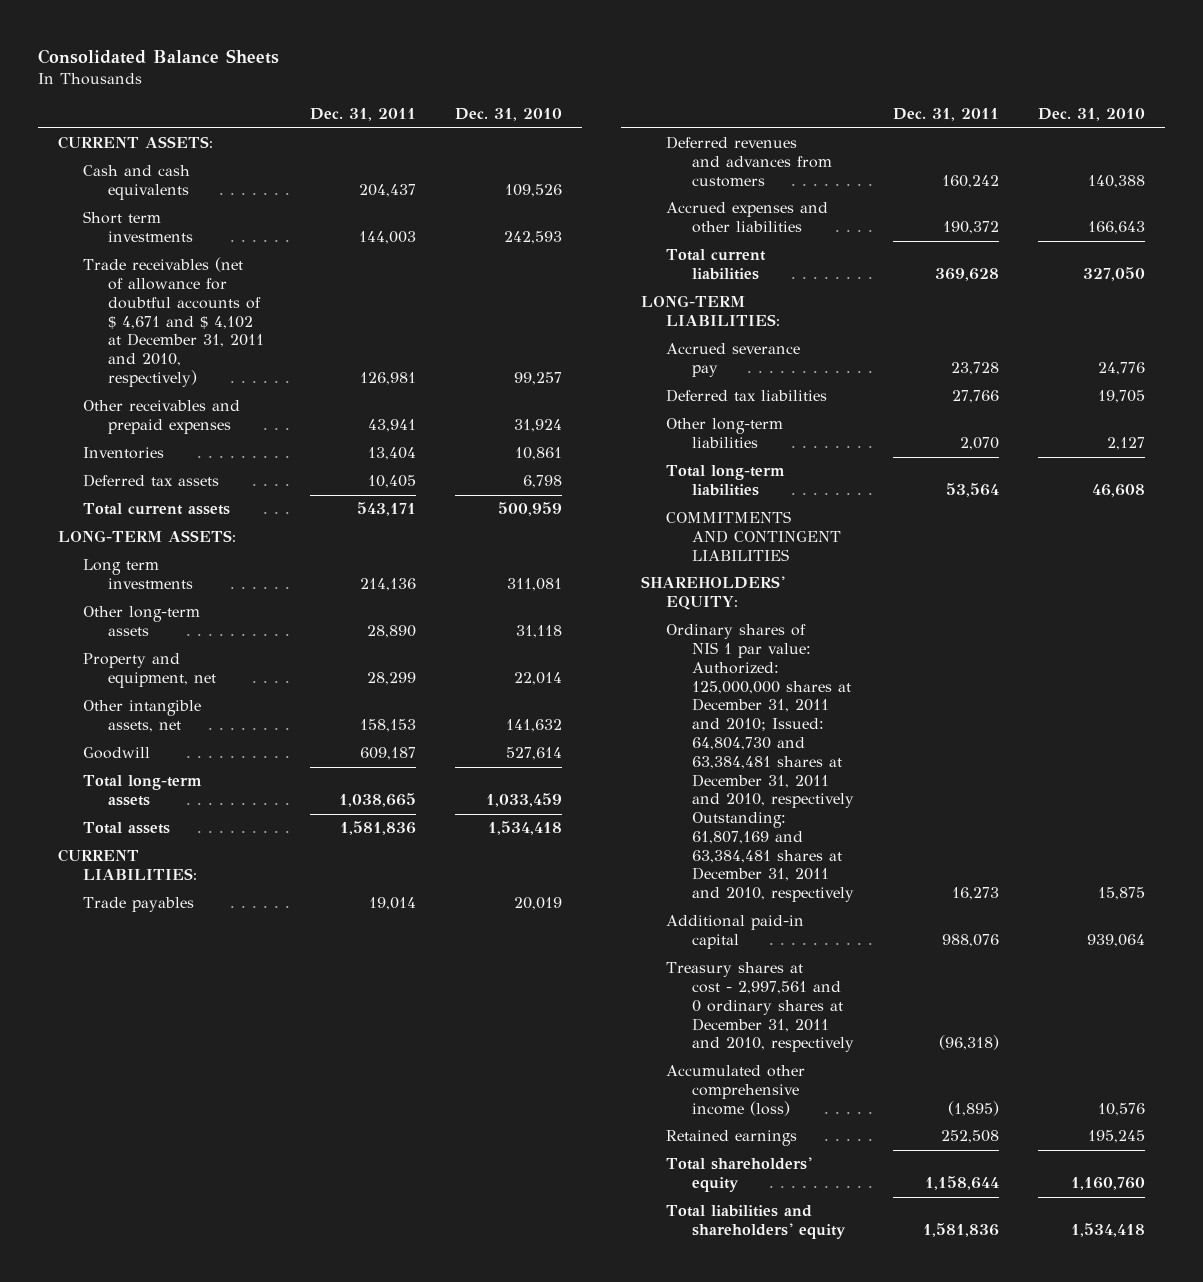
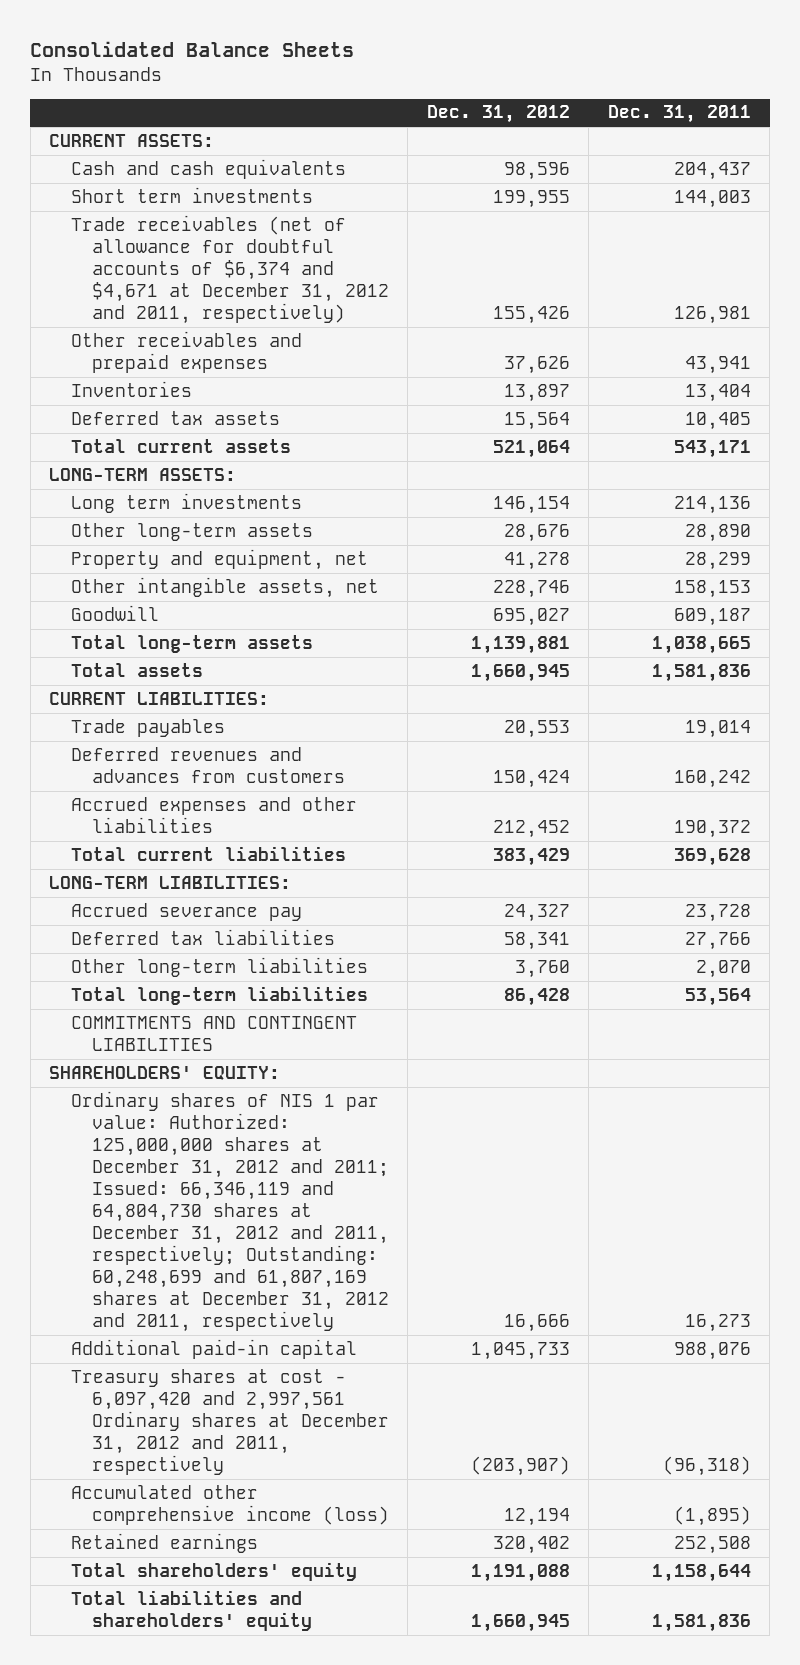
- | Dec. 31, 2011 | Dec. 31, 2010
+ | Dec. 31, 2012 | Dec. 31, 2011
- Trade receivables (net of allowance for doubtful accounts of $ 4,671 and $ 4,102 at December 31, 2011 and 2010, respectively) | 126,981 | 99,257
+ Trade receivables (net of allowance for doubtful accounts of $6,374 and $4,671 at December 31, 2012 and 2011, respectively) | 155,426 | 126,981
- Ordinary shares of NIS 1 par value: Authorized: 125,000,000 shares at December 31, 2011 and 2010; Issued: 64,804,730 and 63,384,481 shares at December 31, 2011 and 2010, respectively Outstanding: 61,807,169 and 63,384,481 shares at December 31, 2011 and 2010, respectively | 16,273 | 15,875
+ Ordinary shares of NIS 1 par value: Authorized: 125,000,000 shares at December 31, 2012 and 2011; Issued: 66,346,119 and 64,804,730 shares at December 31, 2012 and 2011, respectively; Outstanding: 60,248,699 and 61,807,169 shares at December 31, 2012 and 2011, respectively | 16,666 | 16,273
- Treasury shares at cost - 2,997,561 and 0 ordinary shares at December 31, 2011 and 2010, respectively | (96,318) |
+ Treasury shares at cost - 6,097,420 and 2,997,561 Ordinary shares at December 31, 2012 and 2011, respectively | (203,907) | (96,318)

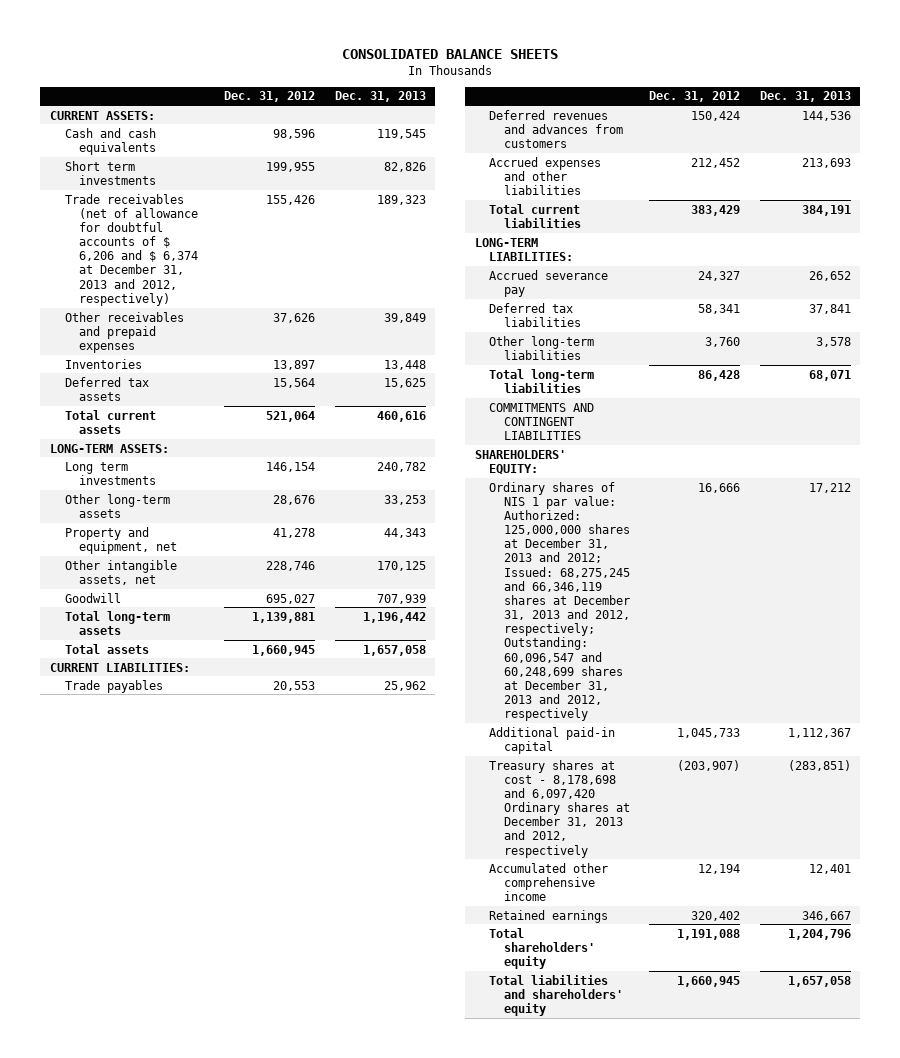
- Consolidated Balance Sheets
+ CONSOLIDATED BALANCE SHEETS
- | Dec. 31, 2012 | Dec. 31, 2011
+ | Dec. 31, 2012 | Dec. 31, 2013
- Trade receivables (net of allowance for doubtful accounts of $6,374 and $4,671 at December 31, 2012 and 2011, respectively) | 155,426 | 126,981
+ Trade receivables (net of allowance for doubtful accounts of $ 6,206 and $ 6,374 at December 31, 2013 and 2012, respectively) | 155,426 | 189,323
- Ordinary shares of NIS 1 par value: Authorized: 125,000,000 shares at December 31, 2012 and 2011; Issued: 66,346,119 and 64,804,730 shares at December 31, 2012 and 2011, respectively; Outstanding: 60,248,699 and 61,807,169 shares at December 31, 2012 and 2011, respectively | 16,666 | 16,273
+ Ordinary shares of NIS 1 par value: Authorized: 125,000,000 shares at December 31, 2013 and 2012; Issued: 68,275,245 and 66,346,119 shares at December 31, 2013 and 2012, respectively; Outstanding: 60,096,547 and 60,248,699 shares at December 31, 2013 and 2012, respectively | 16,666 | 17,212
- Treasury shares at cost - 6,097,420 and 2,997,561 Ordinary shares at December 31, 2012 and 2011, respectively | (203,907) | (96,318)
- Accumulated other comprehensive income (loss) | 12,194 | (1,895)
+ Treasury shares at cost - 8,178,698 and 6,097,420 Ordinary shares at December 31, 2013 and 2012, respectively | (203,907) | (283,851)
+ Accumulated other comprehensive income | 12,194 | 12,401

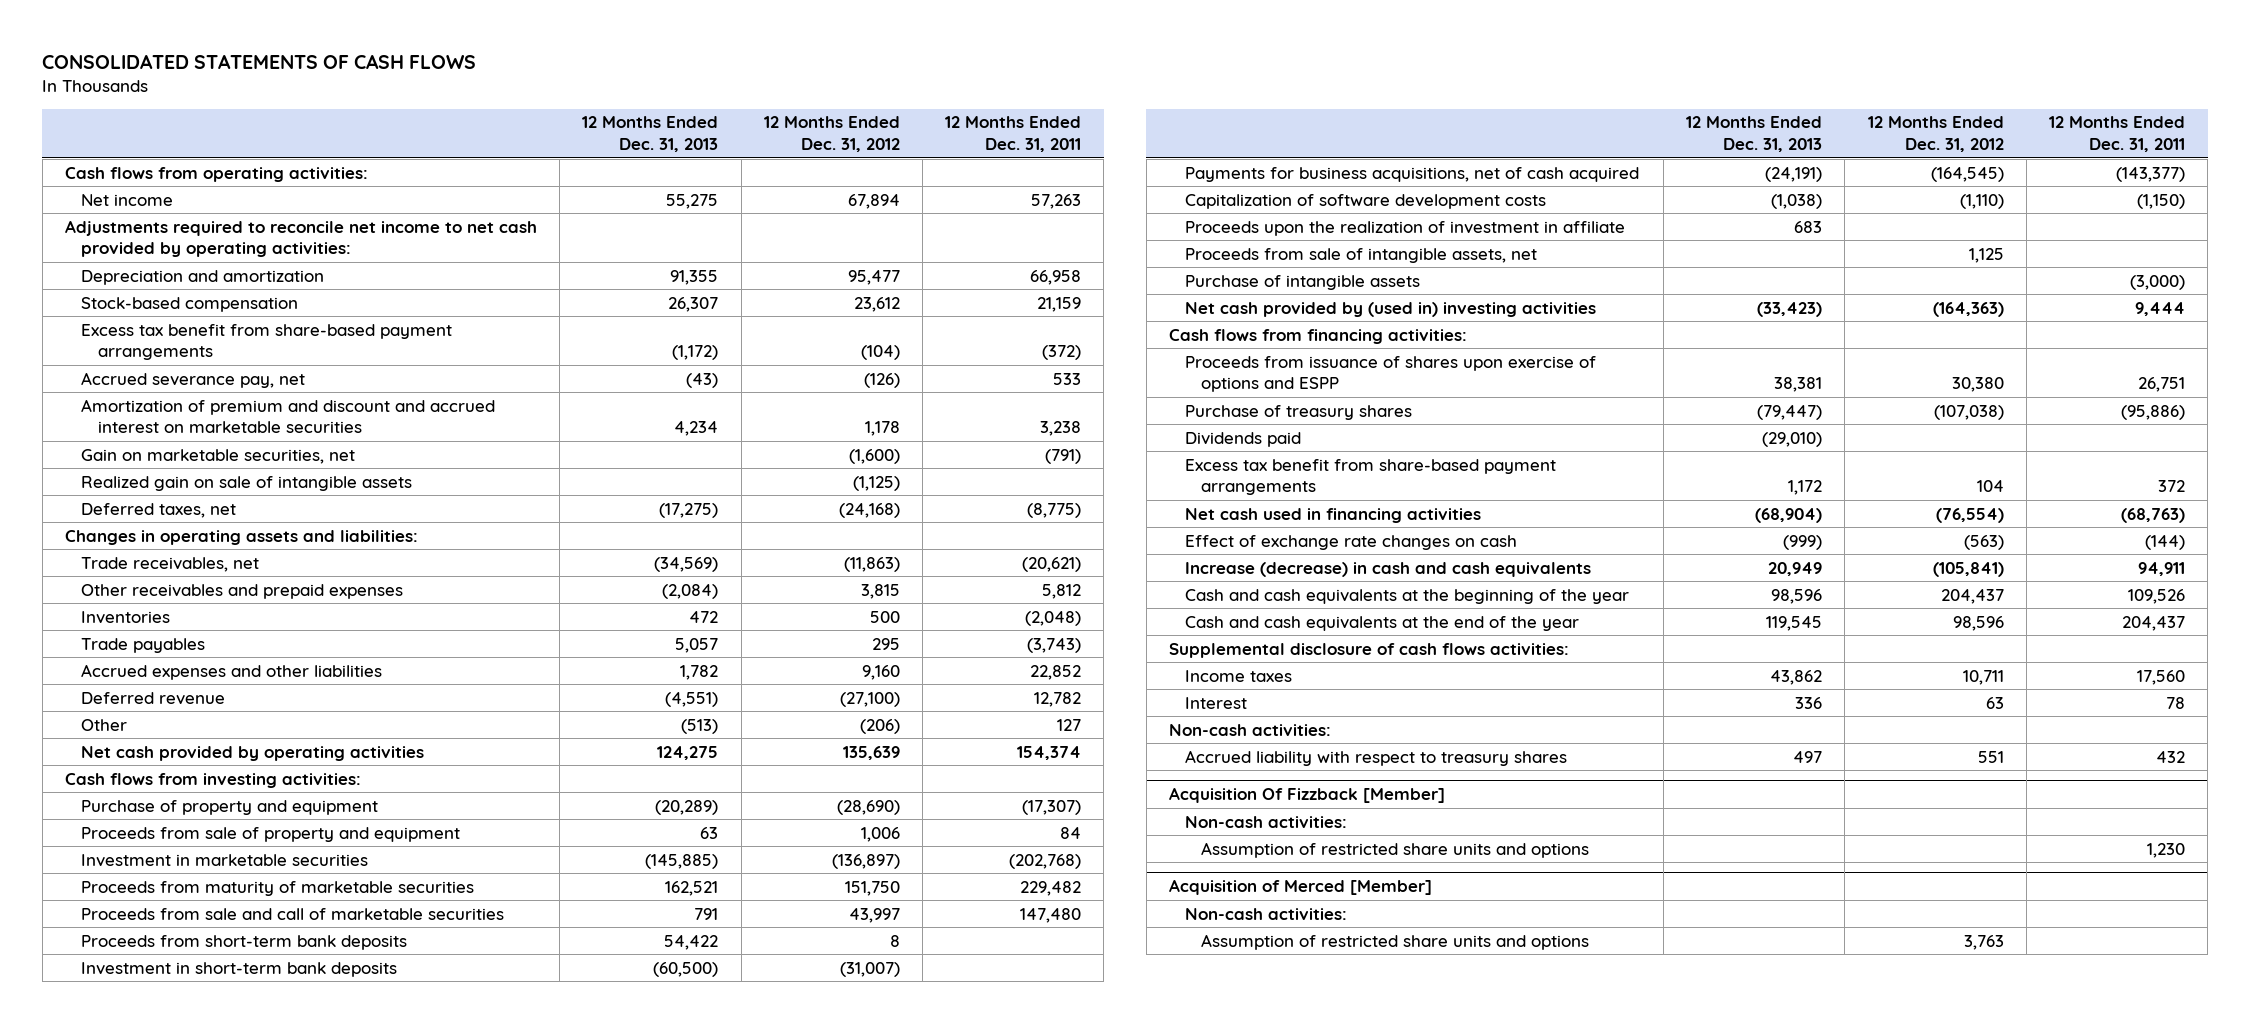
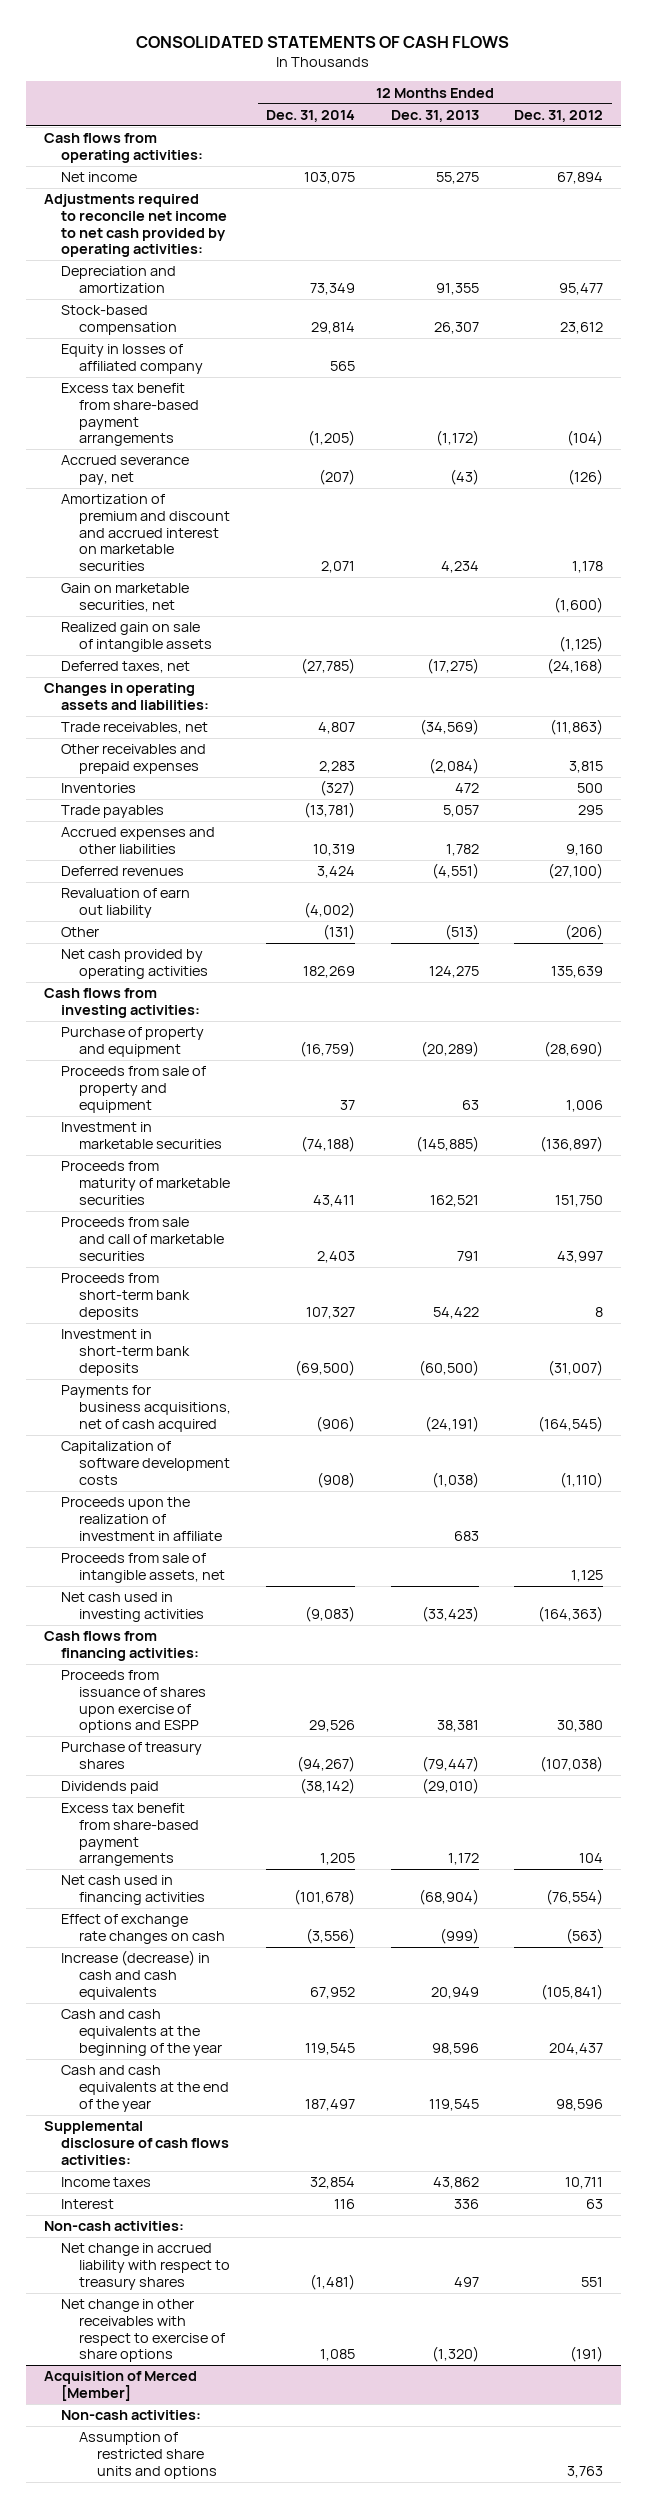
- | 12 Months Ended Dec. 31, 2013 | 12 Months Ended Dec. 31, 2012 | 12 Months Ended Dec. 31, 2011
+ | 12 Months Ended Dec. 31, 2014 | 12 Months Ended Dec. 31, 2013 | 12 Months Ended Dec. 31, 2012
+ Equity in losses of affiliated company | 565 | |
- Deferred revenue | (4,551) | (27,100) | 12,782
+ Deferred revenues | 3,424 | (4,551) | (27,100)
+ Revaluation of earn out liability | (4,002) | |
- Purchase of intangible assets | | | (3,000)
- Net cash provided by (used in) investing activities | (33,423) | (164,363) | 9,444
+ Net cash used in investing activities | (9,083) | (33,423) | (164,363)
- Accrued liability with respect to treasury shares | 497 | 551 | 432
- Acquisition Of Fizzback [Member]
- Non-cash activities:
- Assumption of restricted share units and options | | | 1,230
+ Net change in accrued liability with respect to treasury shares | (1,481) | 497 | 551
+ Net change in other receivables with respect to exercise of share options | 1,085 | (1,320) | (191)

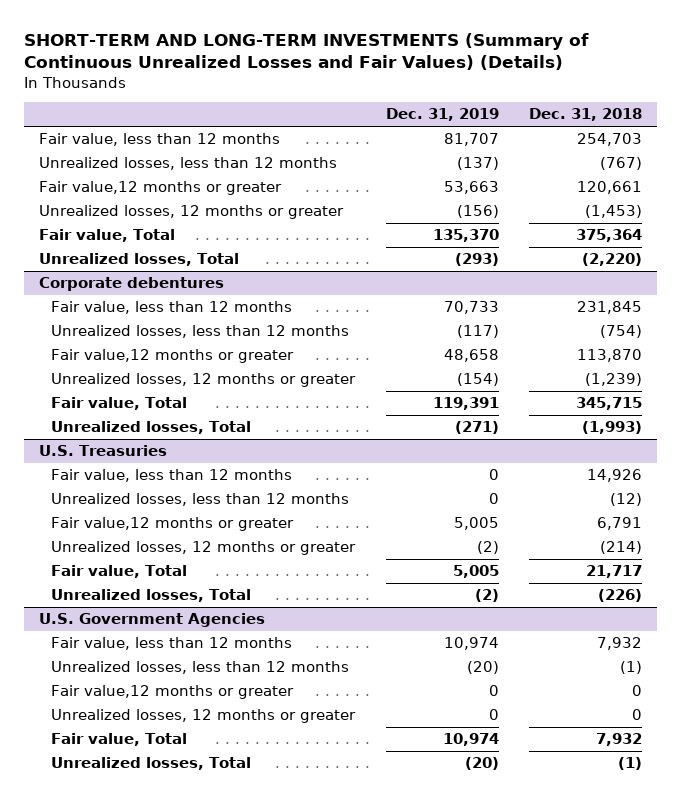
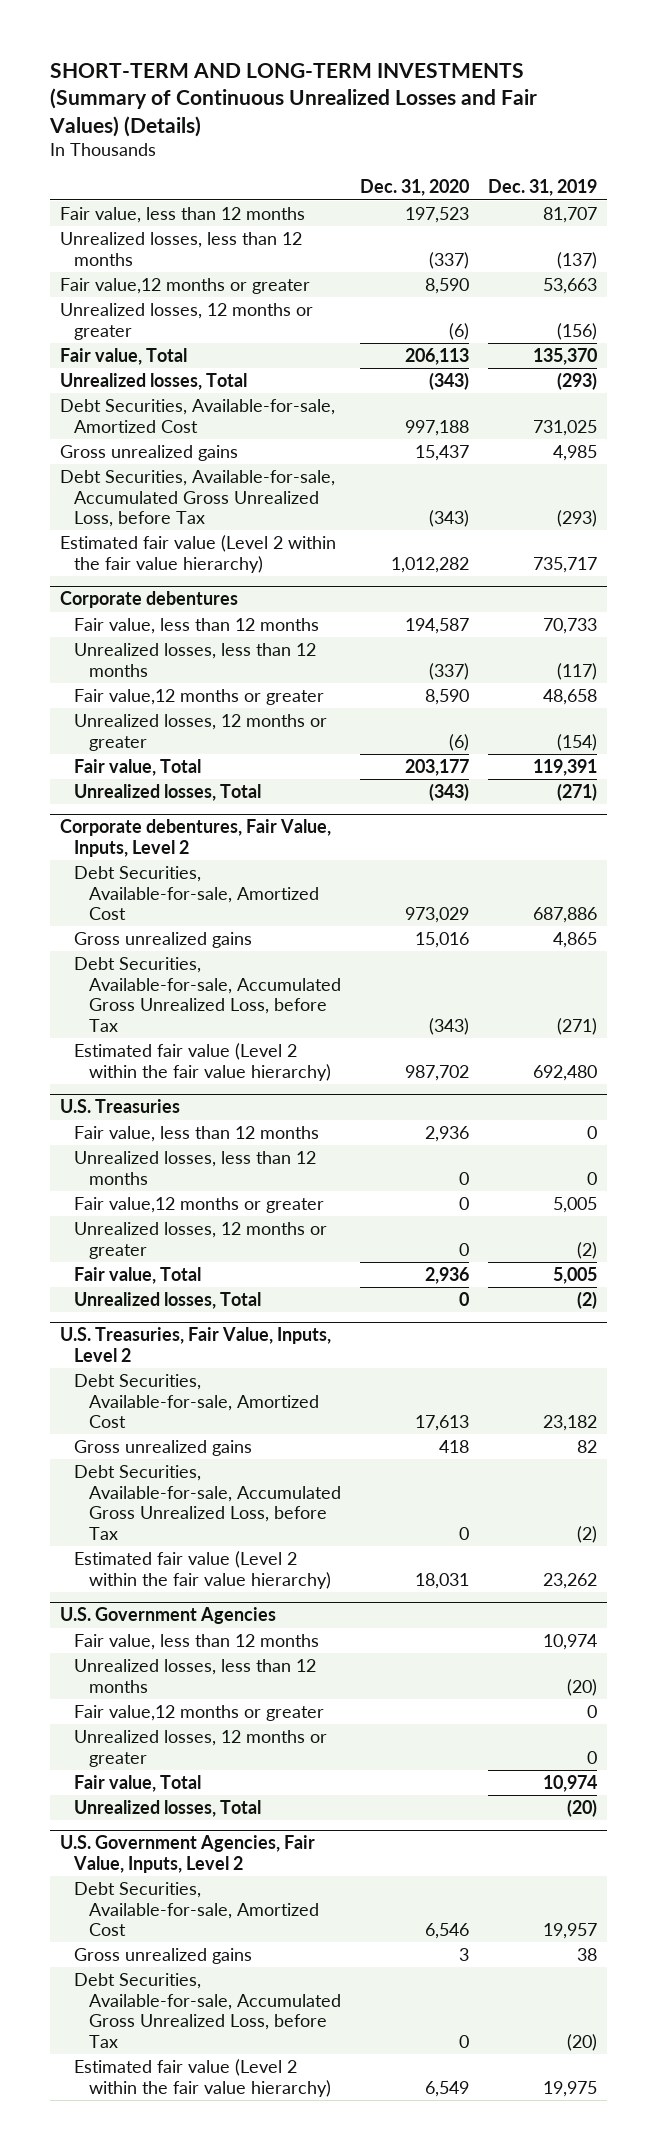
- | Dec. 31, 2019 | Dec. 31, 2018
+ | Dec. 31, 2020 | Dec. 31, 2019
+ Debt Securities, Available-for-sale, Amortized Cost | 997,188 | 731,025
+ Gross unrealized gains | 15,437 | 4,985
+ Debt Securities, Available-for-sale, Accumulated Gross Unrealized Loss, before Tax | (343) | (293)
+ Estimated fair value (Level 2 within the fair value hierarchy) | 1,012,282 | 735,717
+ Corporate debentures, Fair Value, Inputs, Level 2
+ Debt Securities, Available-for-sale, Amortized Cost | 973,029 | 687,886
+ Gross unrealized gains | 15,016 | 4,865
+ Debt Securities, Available-for-sale, Accumulated Gross Unrealized Loss, before Tax | (343) | (271)
+ Estimated fair value (Level 2 within the fair value hierarchy) | 987,702 | 692,480
+ U.S. Treasuries, Fair Value, Inputs, Level 2
+ Debt Securities, Available-for-sale, Amortized Cost | 17,613 | 23,182
+ Gross unrealized gains | 418 | 82
+ Debt Securities, Available-for-sale, Accumulated Gross Unrealized Loss, before Tax | 0 | (2)
+ Estimated fair value (Level 2 within the fair value hierarchy) | 18,031 | 23,262
+ U.S. Government Agencies, Fair Value, Inputs, Level 2
+ Debt Securities, Available-for-sale, Amortized Cost | 6,546 | 19,957
+ Gross unrealized gains | 3 | 38
+ Debt Securities, Available-for-sale, Accumulated Gross Unrealized Loss, before Tax | 0 | (20)
+ Estimated fair value (Level 2 within the fair value hierarchy) | 6,549 | 19,975

